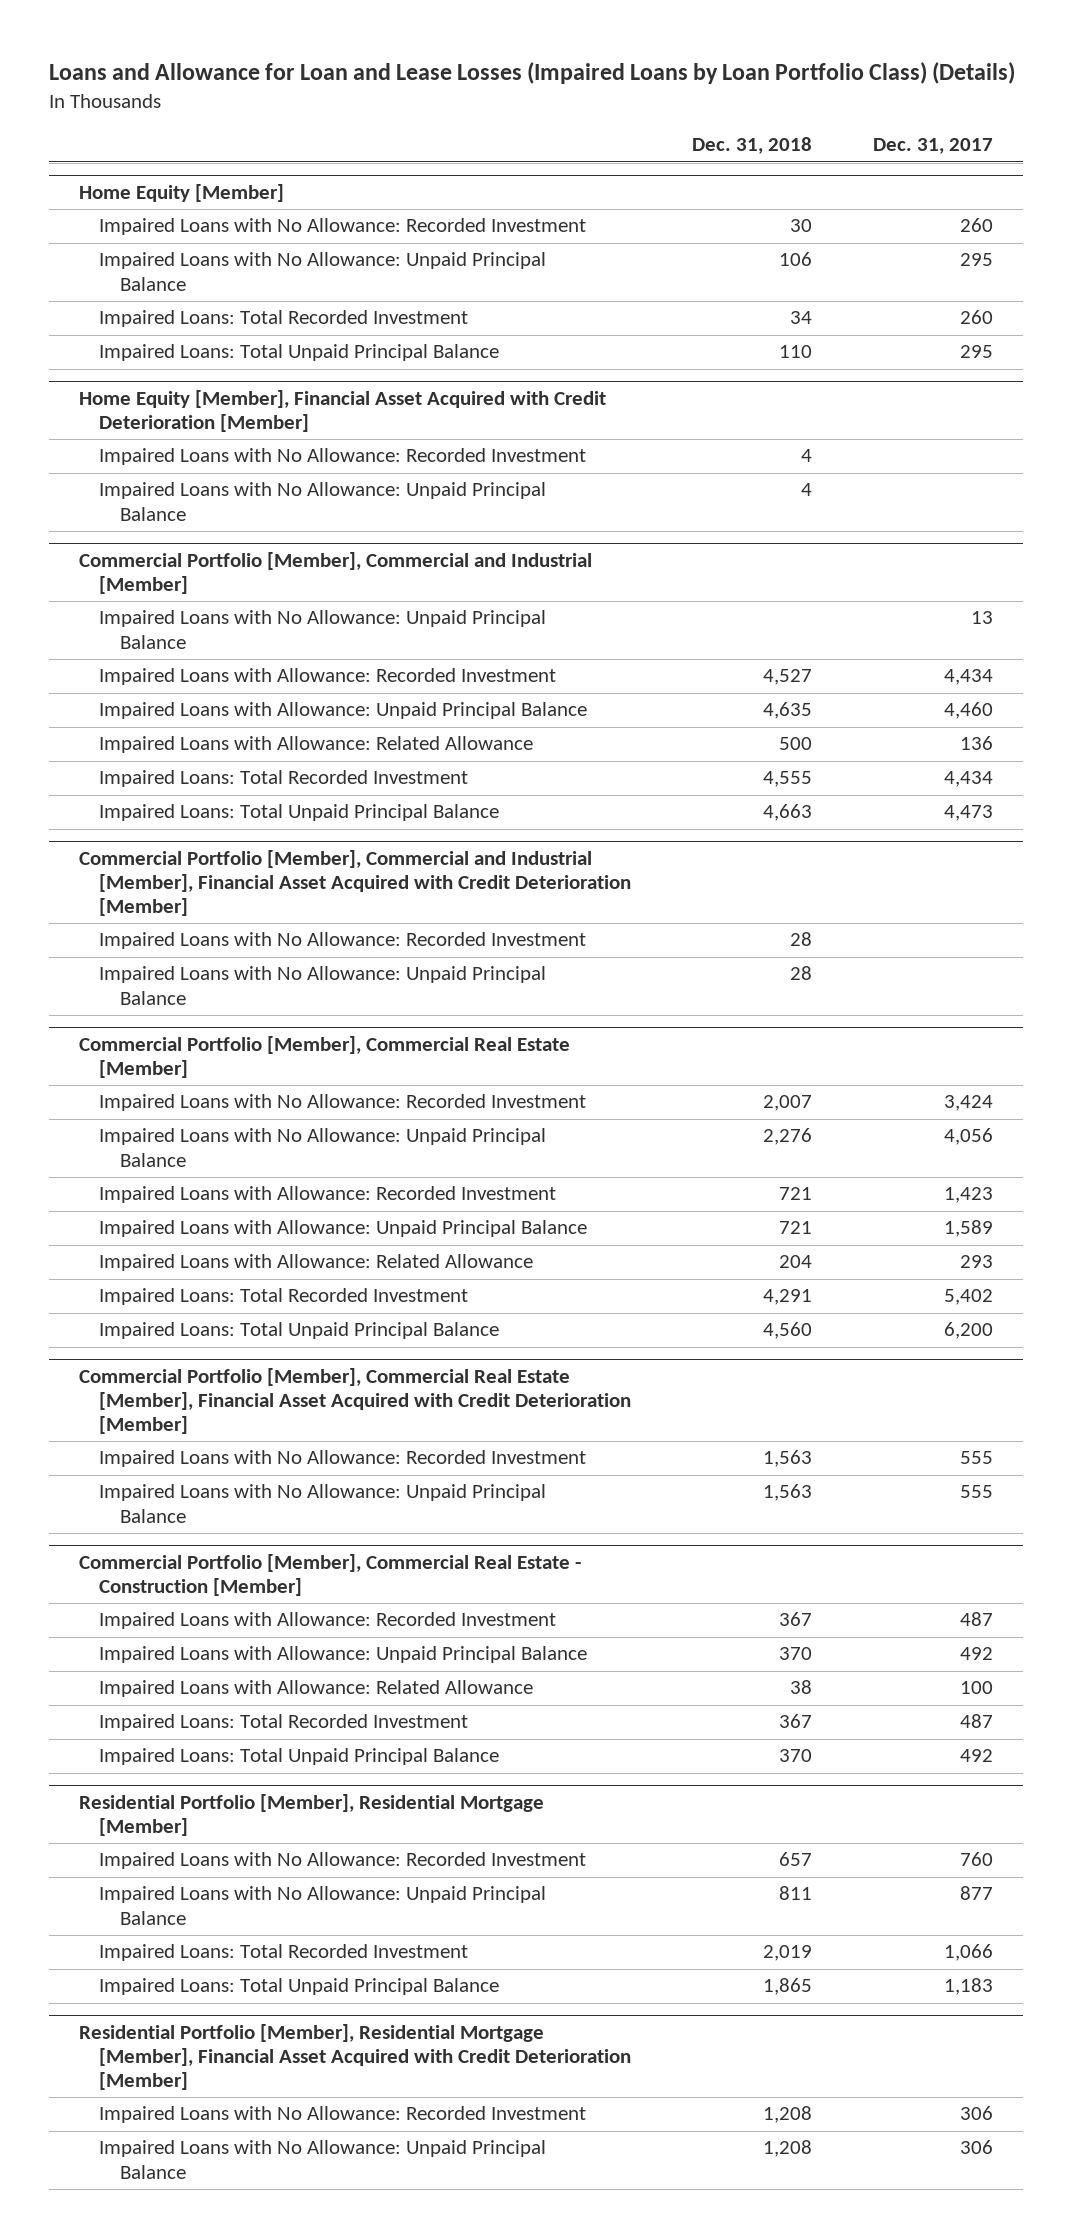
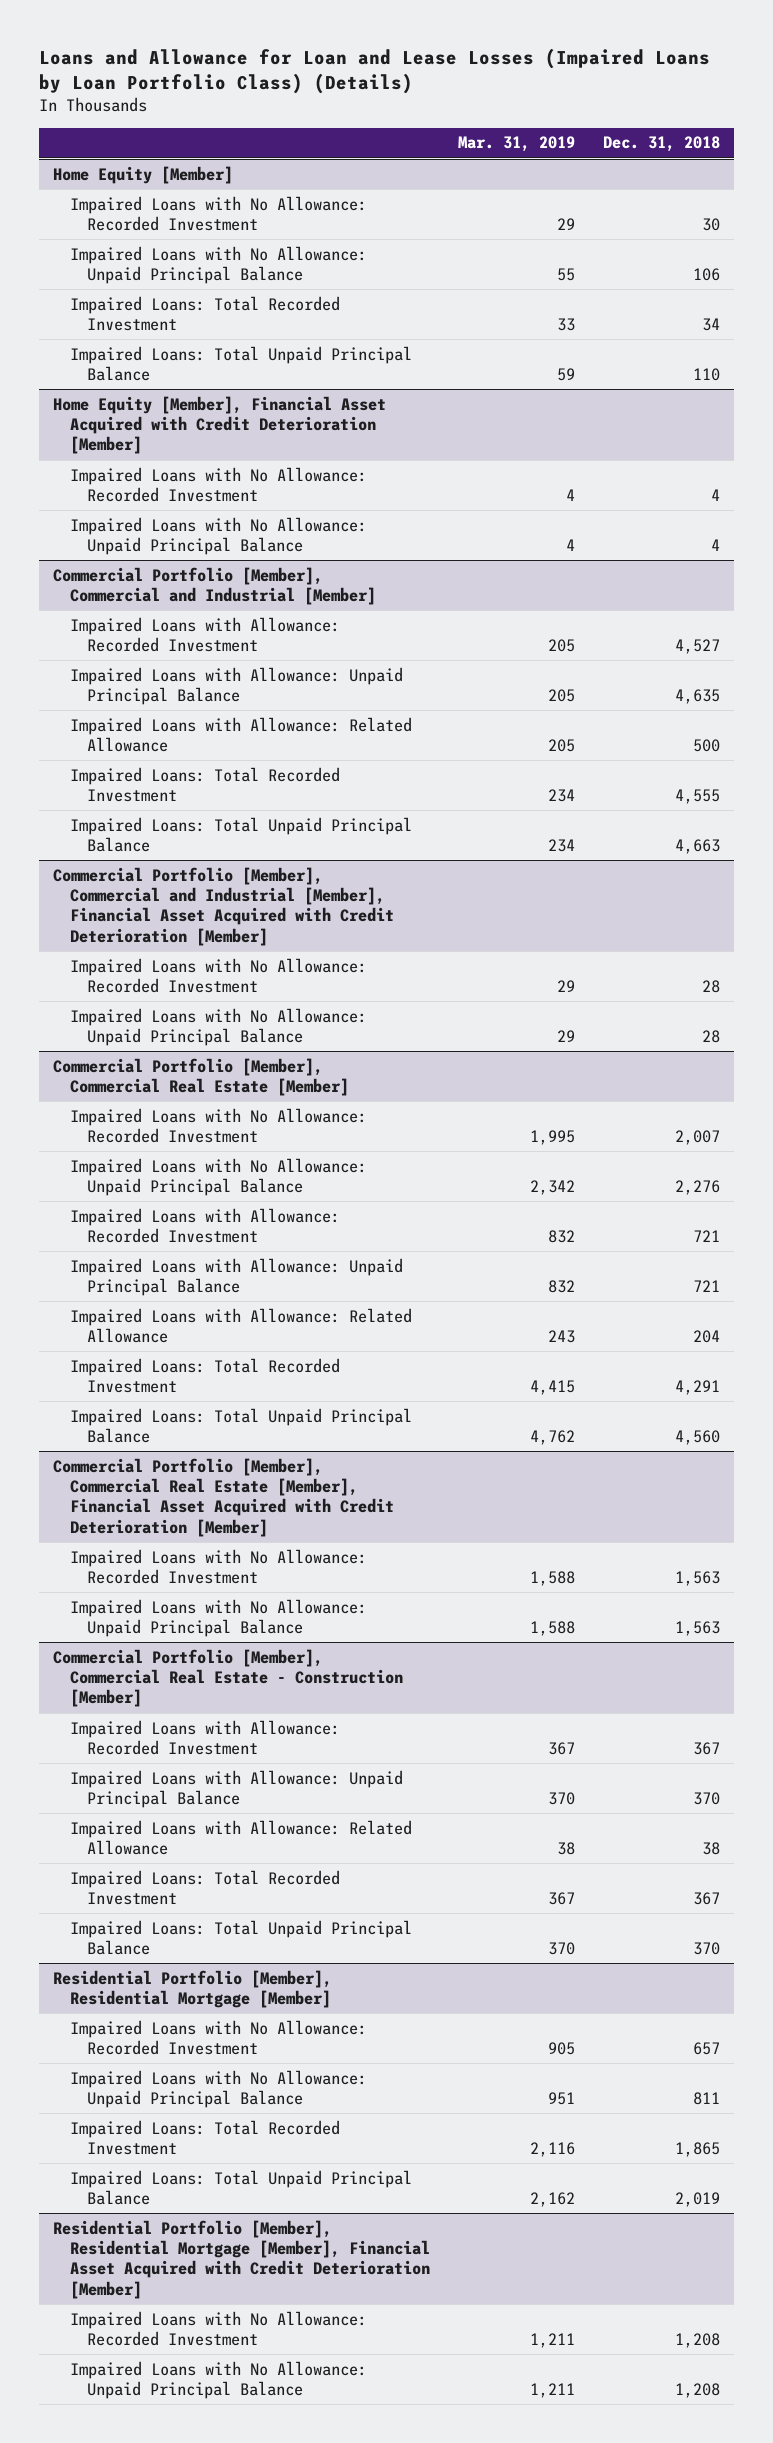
- | Dec. 31, 2018 | Dec. 31, 2017
+ | Mar. 31, 2019 | Dec. 31, 2018
@ Commercial Portfolio [Member], Commercial and Industrial [Member]
- Impaired Loans with No Allowance: Unpaid Principal Balance | | 13
@ Residential Portfolio [Member], Residential Mortgage [Member]
- Impaired Loans: Total Recorded Investment | 2,019 | 1,066
- Impaired Loans: Total Unpaid Principal Balance | 1,865 | 1,183
+ Impaired Loans: Total Recorded Investment | 2,116 | 1,865
+ Impaired Loans: Total Unpaid Principal Balance | 2,162 | 2,019

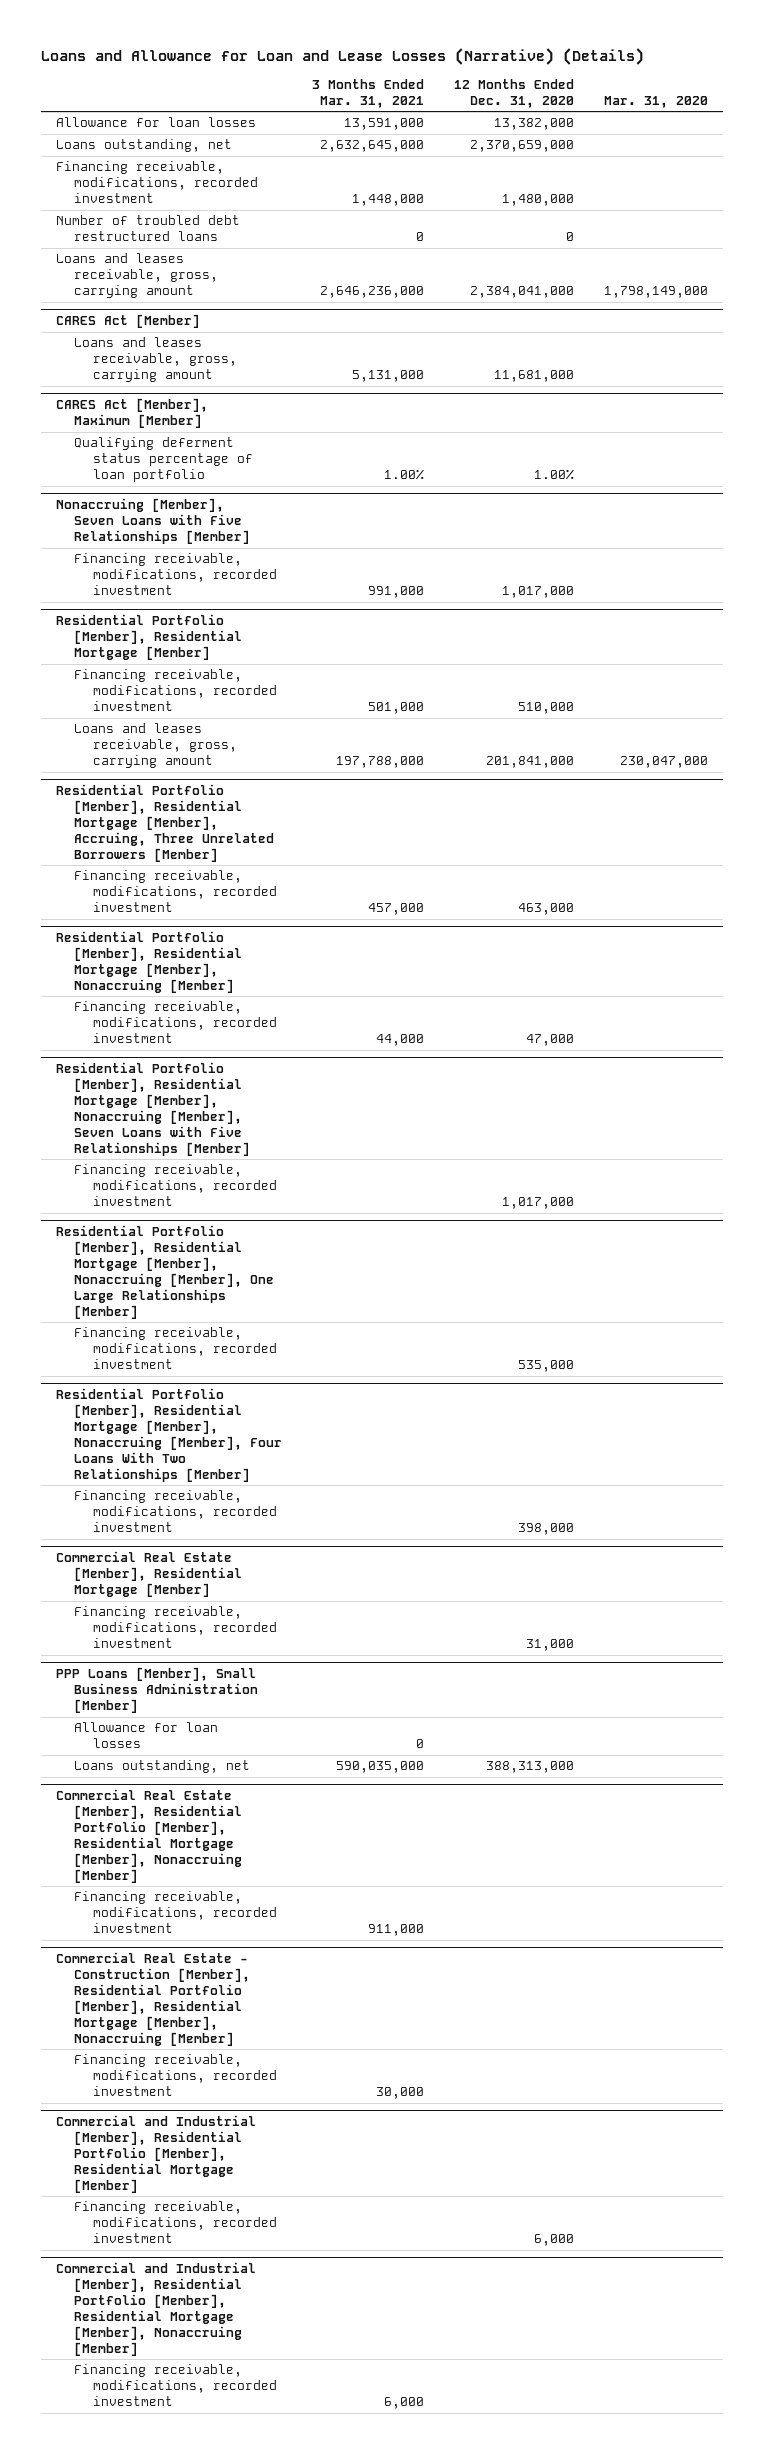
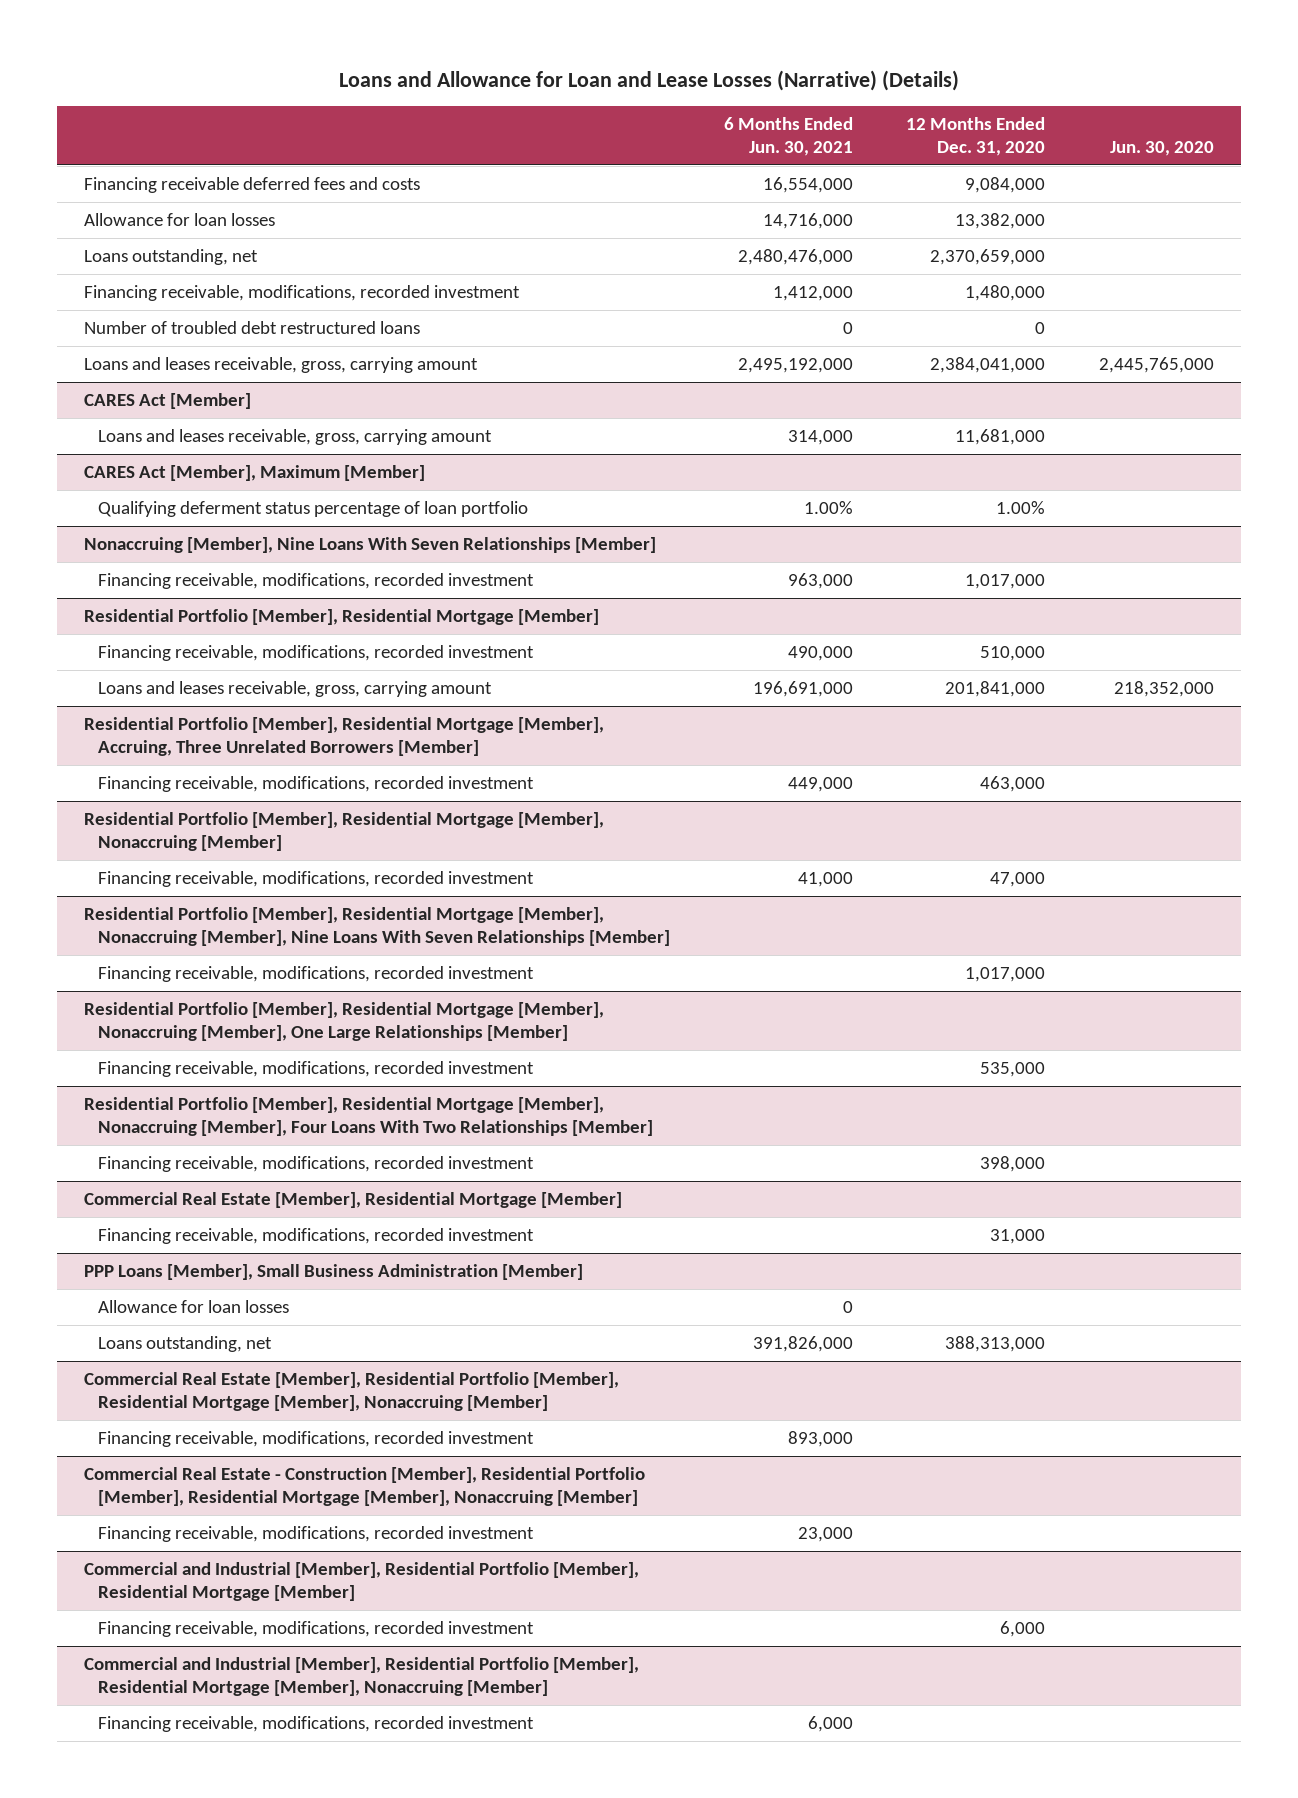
- | 3 Months Ended Mar. 31, 2021 | 12 Months Ended Dec. 31, 2020 | Mar. 31, 2020
+ | 6 Months Ended Jun. 30, 2021 | 12 Months Ended Dec. 31, 2020 | Jun. 30, 2020
+ Financing receivable deferred fees and costs | 16,554,000 | 9,084,000 |
- Nonaccruing [Member], Seven Loans with Five Relationships [Member]
+ Nonaccruing [Member], Nine Loans With Seven Relationships [Member]
- Residential Portfolio [Member], Residential Mortgage [Member], Nonaccruing [Member], Seven Loans with Five Relationships [Member]
+ Residential Portfolio [Member], Residential Mortgage [Member], Nonaccruing [Member], Nine Loans With Seven Relationships [Member]

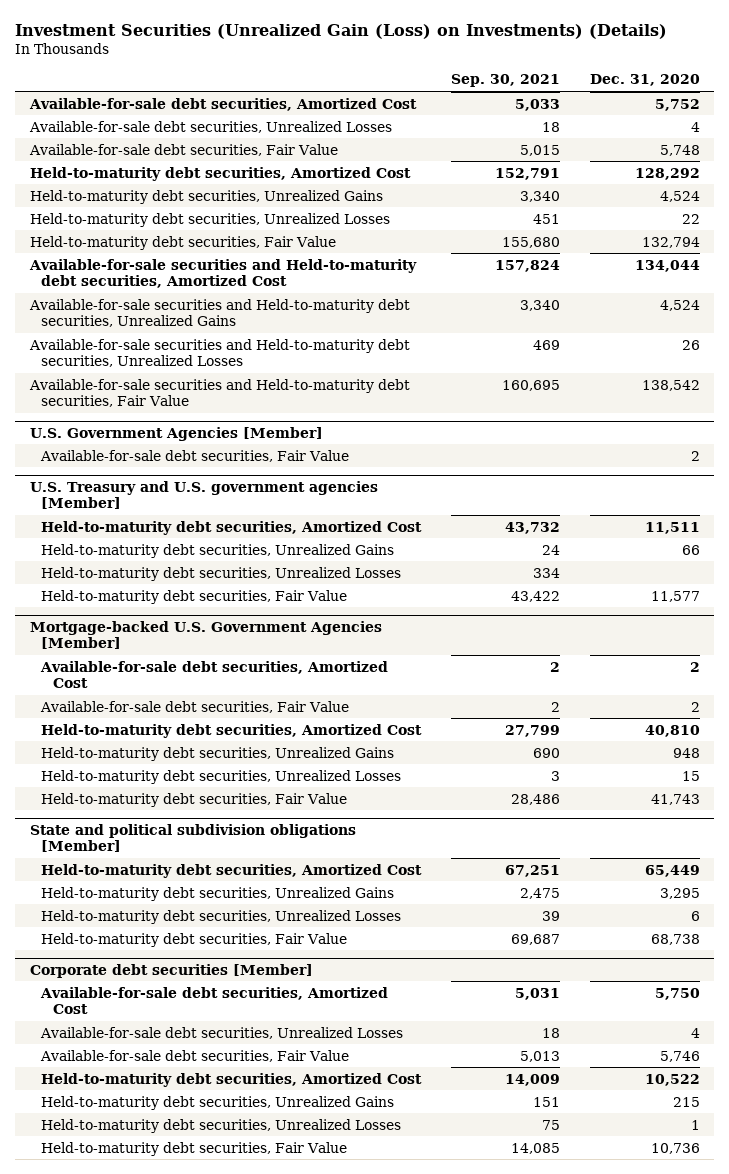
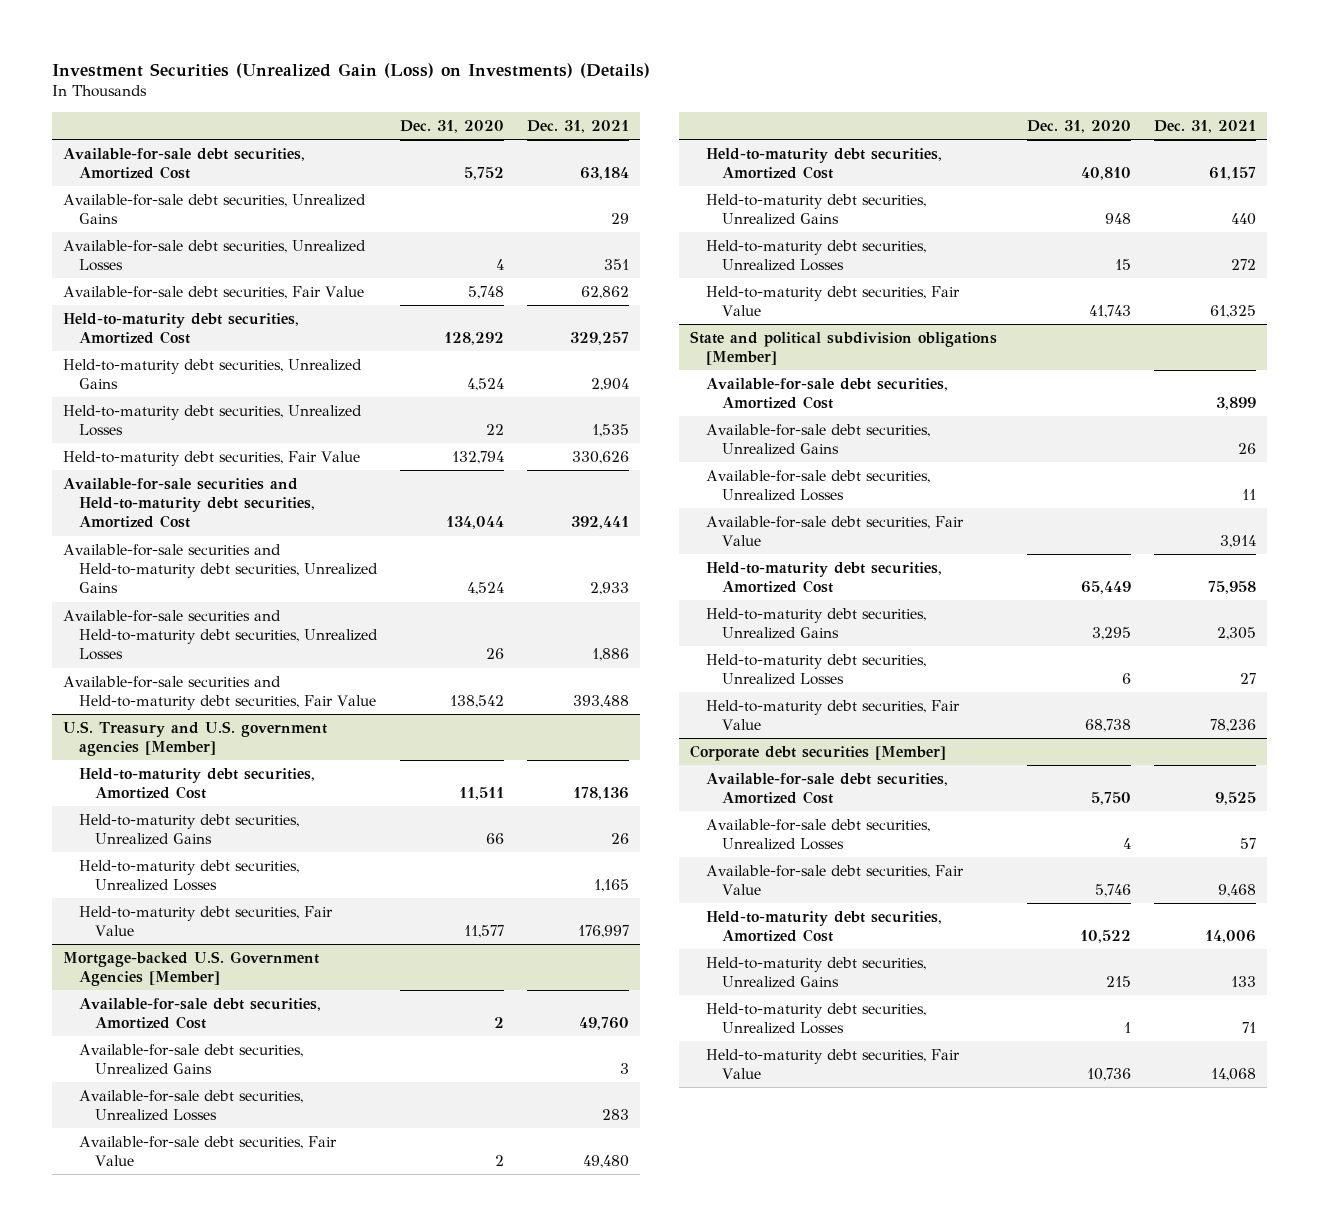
- | Sep. 30, 2021 | Dec. 31, 2020
+ | Dec. 31, 2020 | Dec. 31, 2021
+ Available-for-sale debt securities, Unrealized Gains | | 29
- U.S. Government Agencies [Member]
- Available-for-sale debt securities, Fair Value | | 2
@ Mortgage-backed U.S. Government Agencies [Member]
+ Available-for-sale debt securities, Unrealized Gains | | 3
+ Available-for-sale debt securities, Unrealized Losses | | 283
@ State and political subdivision obligations [Member]
+ Available-for-sale debt securities, Amortized Cost | | 3,899
+ Available-for-sale debt securities, Unrealized Gains | | 26
+ Available-for-sale debt securities, Unrealized Losses | | 11
+ Available-for-sale debt securities, Fair Value | | 3,914

